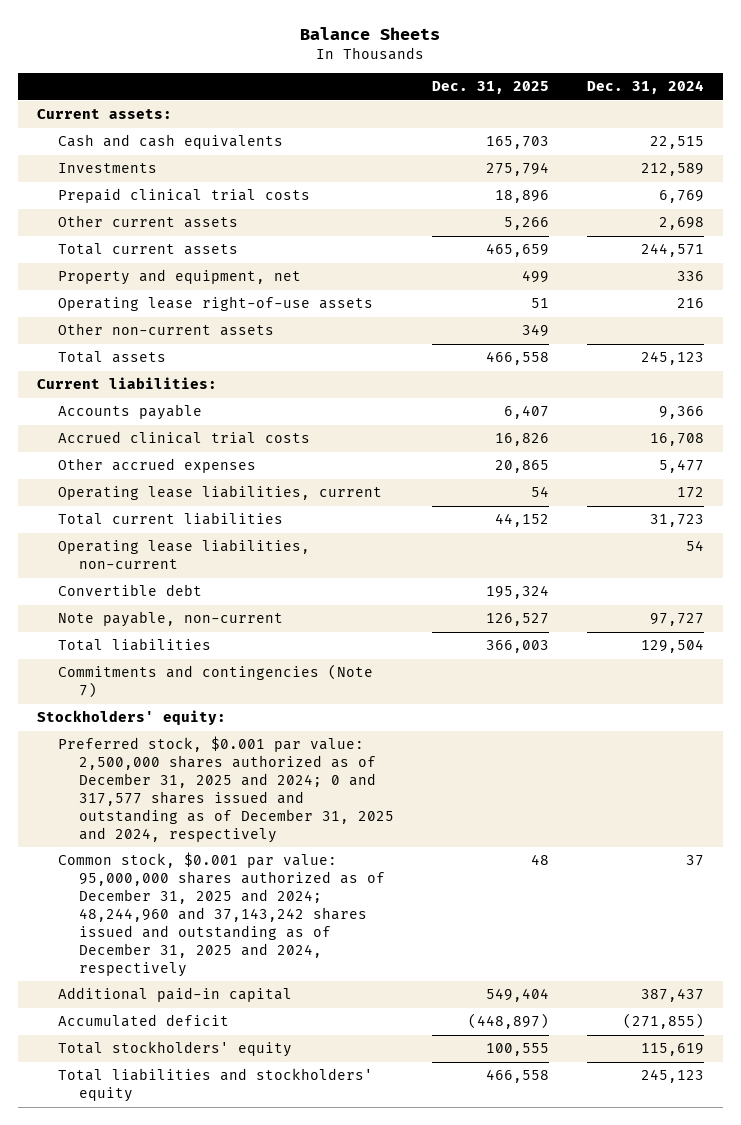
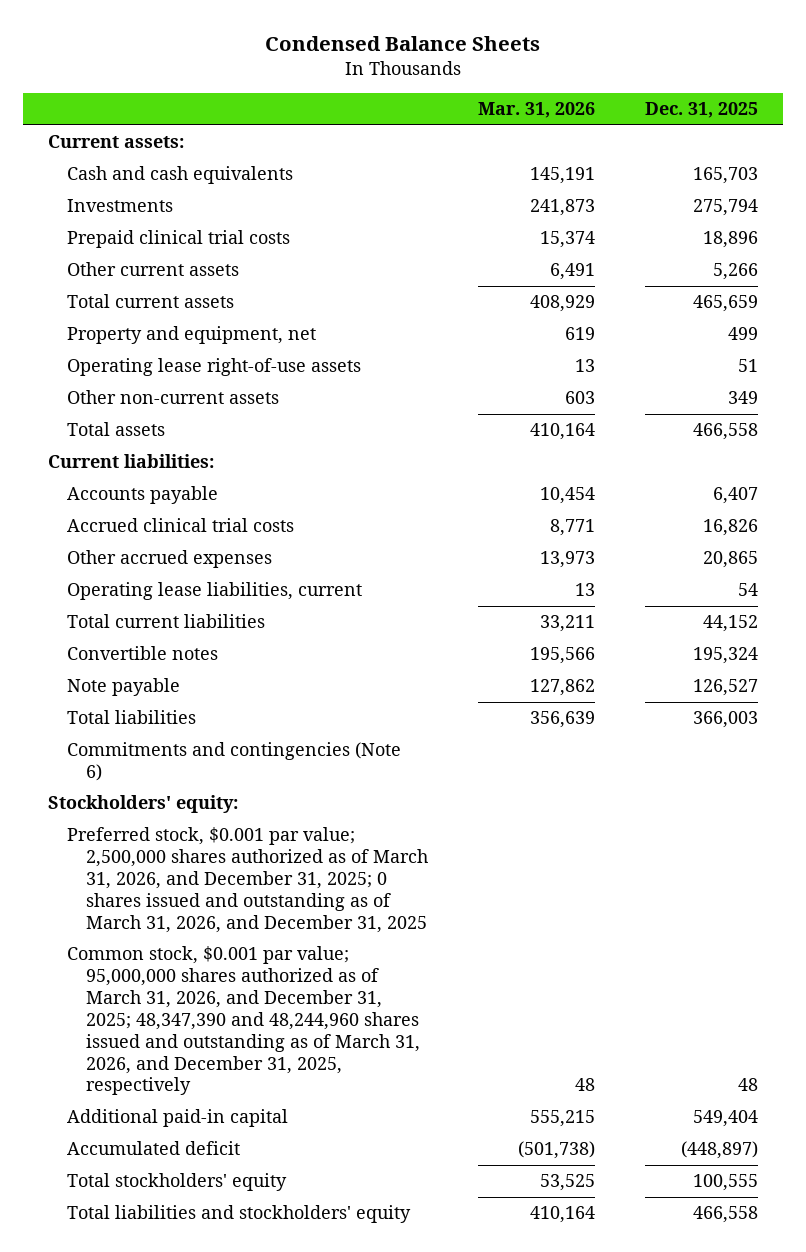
- Balance Sheets
+ Condensed Balance Sheets
- | Dec. 31, 2025 | Dec. 31, 2024
+ | Mar. 31, 2026 | Dec. 31, 2025
- Operating lease liabilities, non-current | | 54
- Convertible debt | 195,324 |
- Note payable, non-current | 126,527 | 97,727
+ Convertible notes | 195,566 | 195,324
+ Note payable | 127,862 | 126,527
- Commitments and contingencies (Note 7)
+ Commitments and contingencies (Note 6)
- Preferred stock, $0.001 par value: 2,500,000 shares authorized as of December 31, 2025 and 2024; 0 and 317,577 shares issued and outstanding as of December 31, 2025 and 2024, respectively
- Common stock, $0.001 par value: 95,000,000 shares authorized as of December 31, 2025 and 2024; 48,244,960 and 37,143,242 shares issued and outstanding as of December 31, 2025 and 2024, respectively | 48 | 37
+ Preferred stock, $0.001 par value; 2,500,000 shares authorized as of March 31, 2026, and December 31, 2025; 0 shares issued and outstanding as of March 31, 2026, and December 31, 2025
+ Common stock, $0.001 par value; 95,000,000 shares authorized as of March 31, 2026, and December 31, 2025; 48,347,390 and 48,244,960 shares issued and outstanding as of March 31, 2026, and December 31, 2025, respectively | 48 | 48

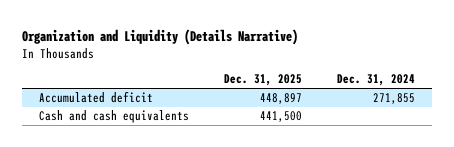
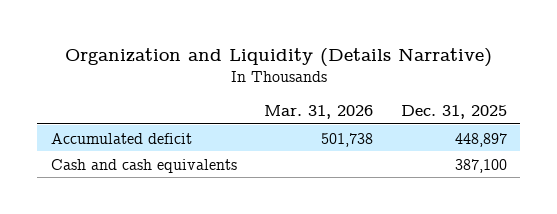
- | Dec. 31, 2025 | Dec. 31, 2024
+ | Mar. 31, 2026 | Dec. 31, 2025
- Cash and cash equivalents | 441,500 |
+ Cash and cash equivalents | | 387,100

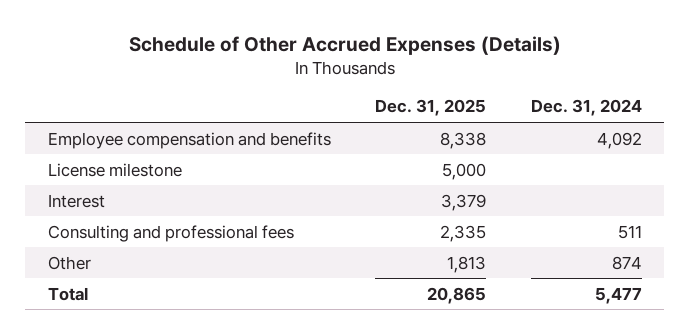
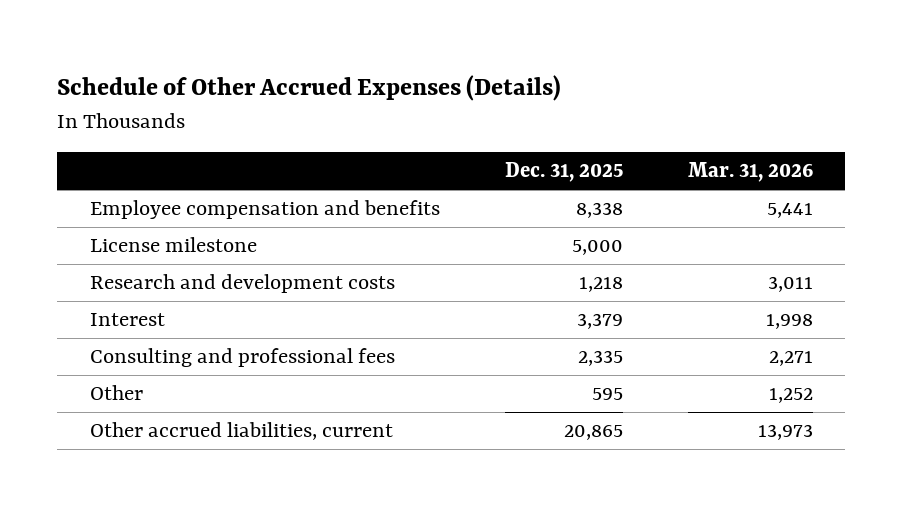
- | Dec. 31, 2025 | Dec. 31, 2024
+ | Dec. 31, 2025 | Mar. 31, 2026
+ Research and development costs | 1,218 | 3,011
- Other | 1,813 | 874
- Total | 20,865 | 5,477
+ Other | 595 | 1,252
+ Other accrued liabilities, current | 20,865 | 13,973

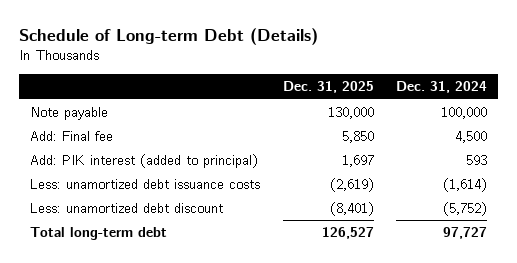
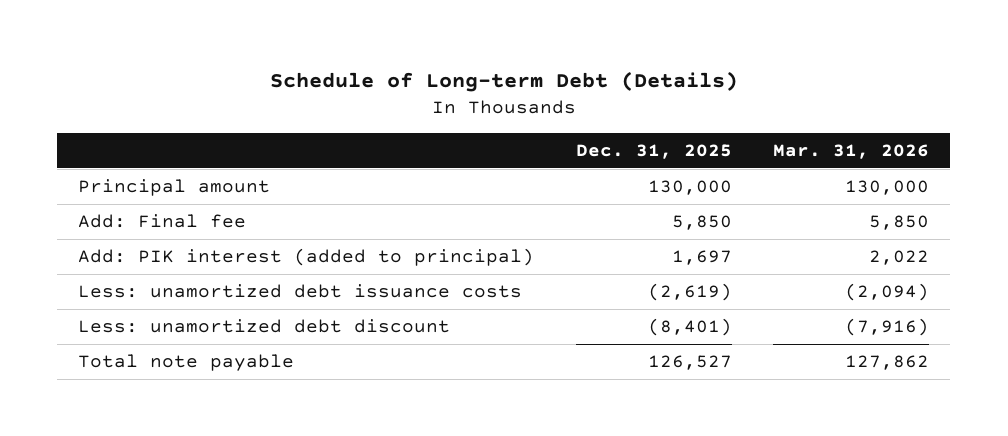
- | Dec. 31, 2025 | Dec. 31, 2024
+ | Dec. 31, 2025 | Mar. 31, 2026
- Note payable | 130,000 | 100,000
+ Principal amount | 130,000 | 130,000
- Total long-term debt | 126,527 | 97,727
+ Total note payable | 126,527 | 127,862

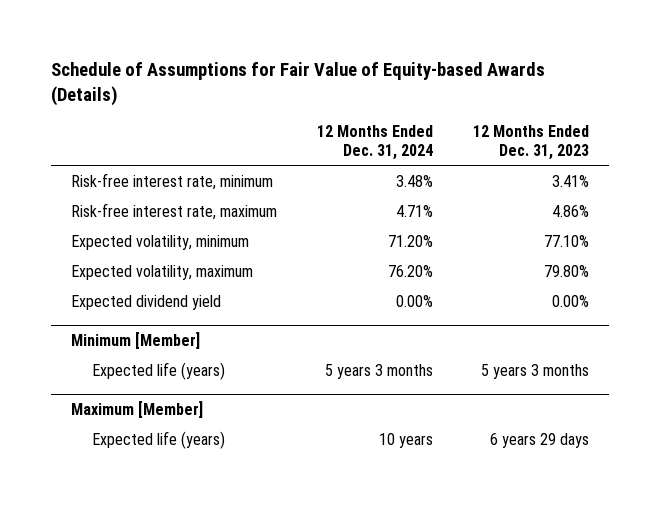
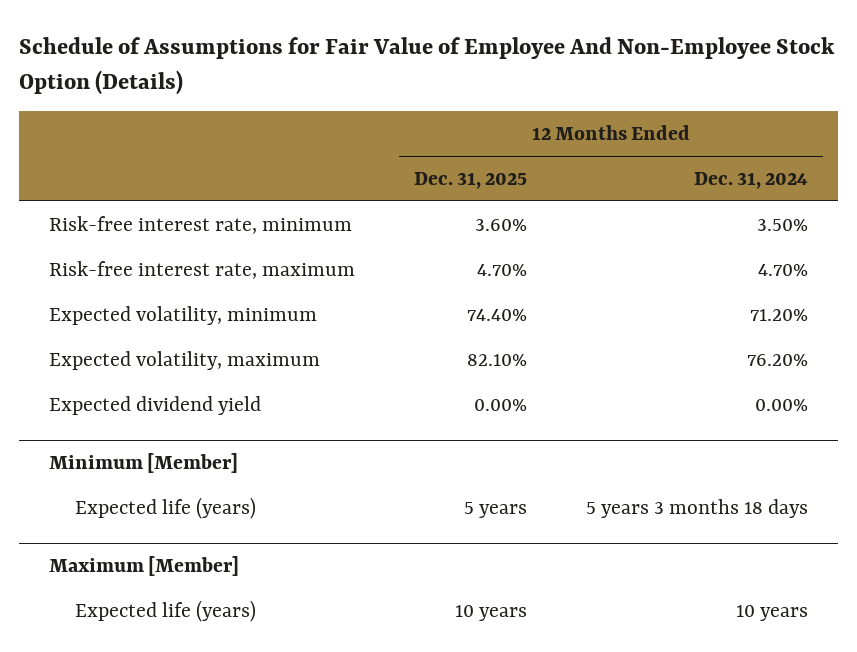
- Schedule of Assumptions for Fair Value of Equity-based Awards (Details)
+ Schedule of Assumptions for Fair Value of Employee And Non-Employee Stock Option (Details)
- | 12 Months Ended Dec. 31, 2024 | 12 Months Ended Dec. 31, 2023
+ | 12 Months Ended Dec. 31, 2025 | 12 Months Ended Dec. 31, 2024
- Risk-free interest rate, minimum | 3.48% | 3.41%
- Risk-free interest rate, maximum | 4.71% | 4.86%
+ Risk-free interest rate, minimum | 3.60% | 3.50%
+ Risk-free interest rate, maximum | 4.70% | 4.70%
@ Minimum [Member]
- Expected life (years) | 5 years 3 months | 5 years 3 months
+ Expected life (years) | 5 years | 5 years 3 months 18 days

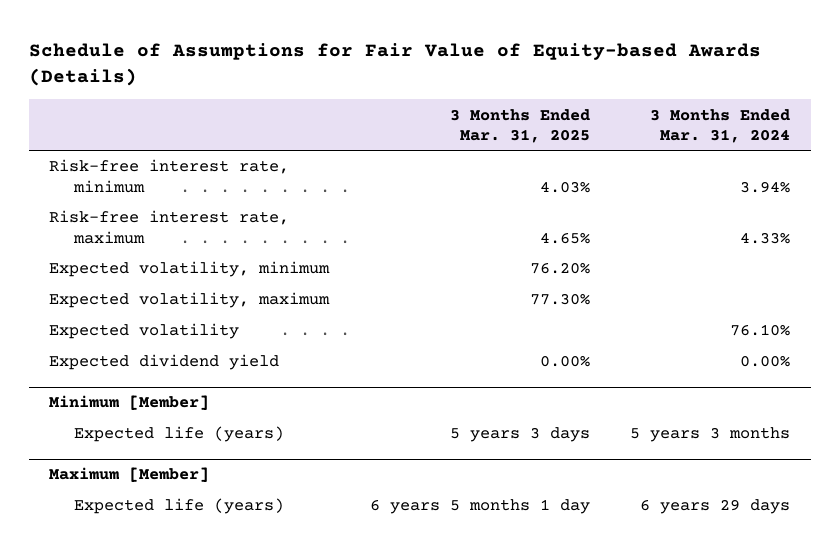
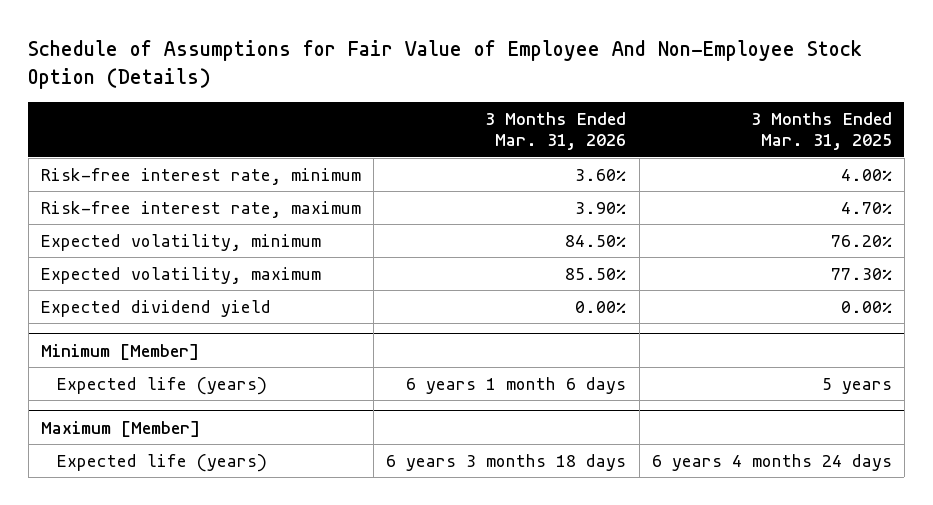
- Schedule of Assumptions for Fair Value of Equity-based Awards (Details)
+ Schedule of Assumptions for Fair Value of Employee And Non-Employee Stock Option (Details)
- | 3 Months Ended Mar. 31, 2025 | 3 Months Ended Mar. 31, 2024
+ | 3 Months Ended Mar. 31, 2026 | 3 Months Ended Mar. 31, 2025
- Risk-free interest rate, minimum | 4.03% | 3.94%
- Risk-free interest rate, maximum | 4.65% | 4.33%
+ Risk-free interest rate, minimum | 3.60% | 4.00%
+ Risk-free interest rate, maximum | 3.90% | 4.70%
- Expected volatility | | 76.10%
@ Minimum [Member]
- Expected life (years) | 5 years 3 days | 5 years 3 months
+ Expected life (years) | 6 years 1 month 6 days | 5 years
@ Maximum [Member]
- Expected life (years) | 6 years 5 months 1 day | 6 years 29 days
+ Expected life (years) | 6 years 3 months 18 days | 6 years 4 months 24 days

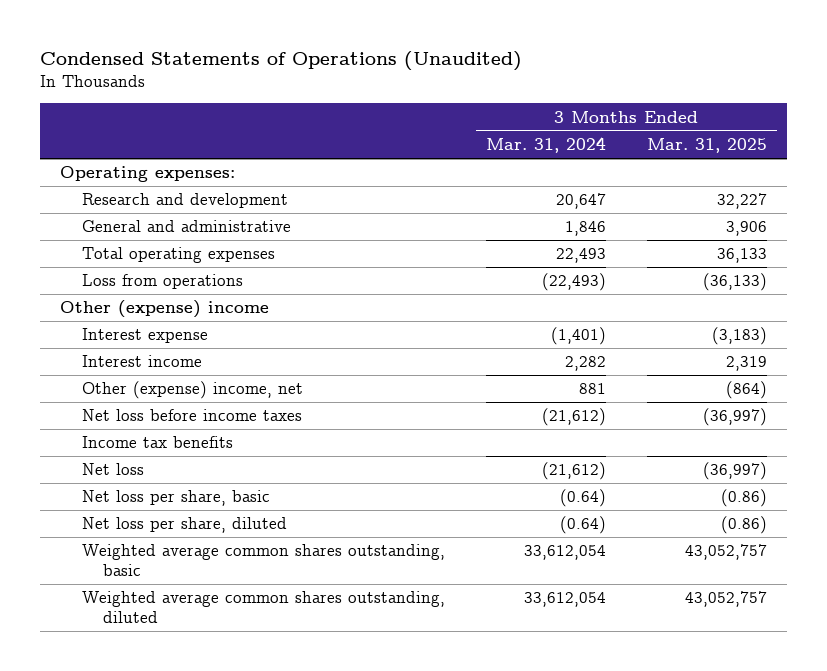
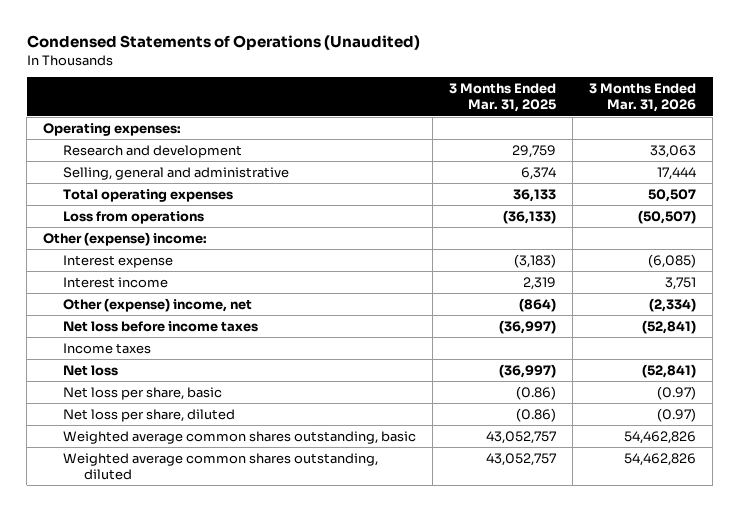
- | 3 Months Ended Mar. 31, 2024 | 3 Months Ended Mar. 31, 2025
+ | 3 Months Ended Mar. 31, 2025 | 3 Months Ended Mar. 31, 2026
- Research and development | 20,647 | 32,227
- General and administrative | 1,846 | 3,906
+ Research and development | 29,759 | 33,063
+ Selling, general and administrative | 6,374 | 17,444
- Other (expense) income
+ Other (expense) income:
- Income tax benefits
+ Income taxes

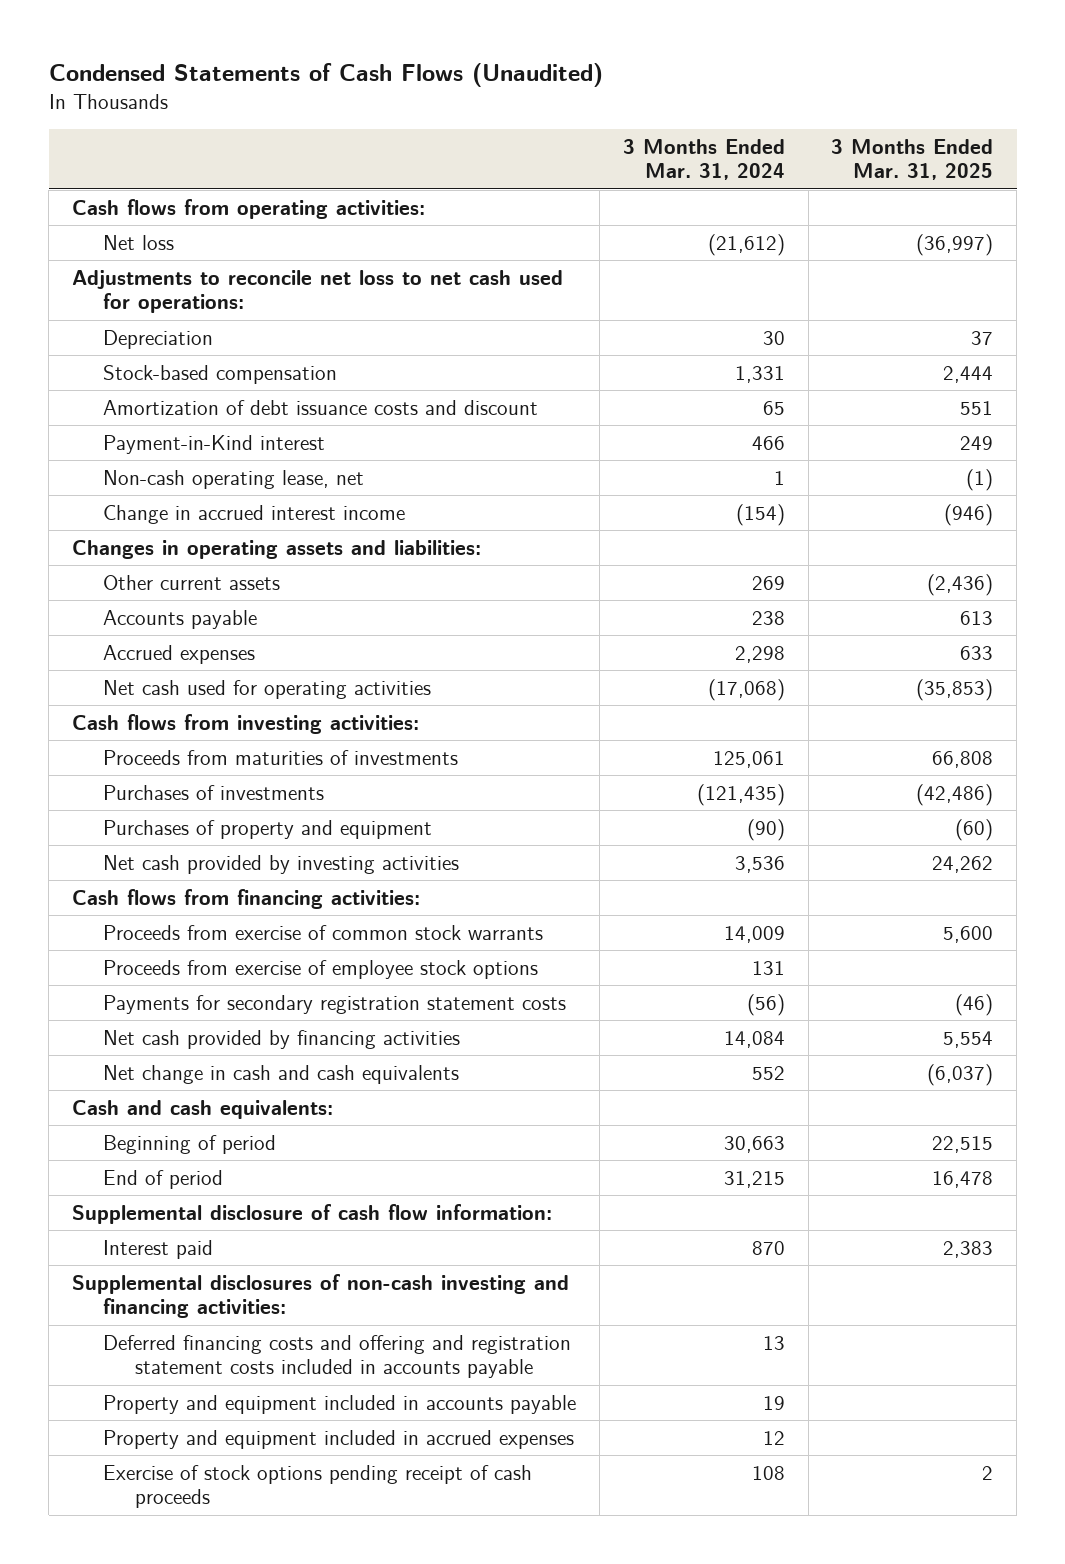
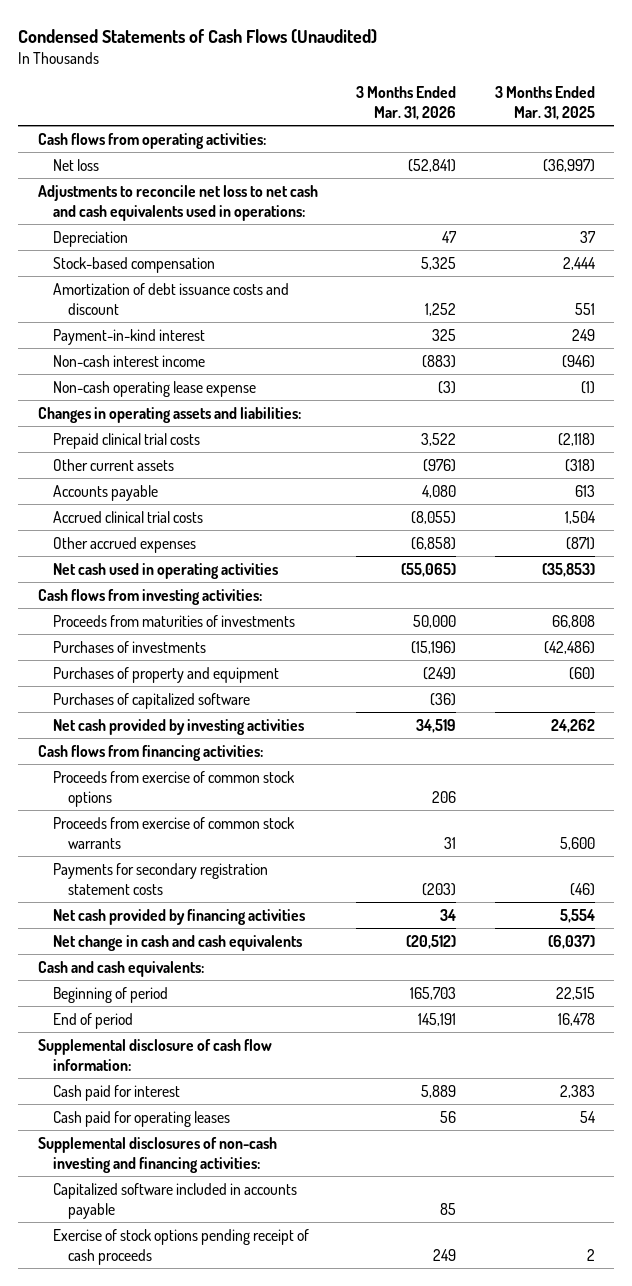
- | 3 Months Ended Mar. 31, 2024 | 3 Months Ended Mar. 31, 2025
+ | 3 Months Ended Mar. 31, 2026 | 3 Months Ended Mar. 31, 2025
- Adjustments to reconcile net loss to net cash used for operations:
+ Adjustments to reconcile net loss to net cash and cash equivalents used in operations:
- Payment-in-Kind interest | 466 | 249
- Non-cash operating lease, net | 1 | (1)
- Change in accrued interest income | (154) | (946)
+ Payment-in-kind interest | 325 | 249
+ Non-cash interest income | (883) | (946)
+ Non-cash operating lease expense | (3) | (1)
- Other current assets | 269 | (2,436)
+ Prepaid clinical trial costs | 3,522 | (2,118)
+ Other current assets | (976) | (318)
- Accrued expenses | 2,298 | 633
- Net cash used for operating activities | (17,068) | (35,853)
+ Accrued clinical trial costs | (8,055) | 1,504
+ Other accrued expenses | (6,858) | (871)
+ Net cash used in operating activities | (55,065) | (35,853)
+ Purchases of capitalized software | (36) |
+ Proceeds from exercise of common stock options | 206 |
- Proceeds from exercise of employee stock options | 131 |
- Interest paid | 870 | 2,383
+ Cash paid for interest | 5,889 | 2,383
+ Cash paid for operating leases | 56 | 54
- Deferred financing costs and offering and registration statement costs included in accounts payable | 13 |
- Property and equipment included in accounts payable | 19 |
- Property and equipment included in accrued expenses | 12 |
+ Capitalized software included in accounts payable | 85 |

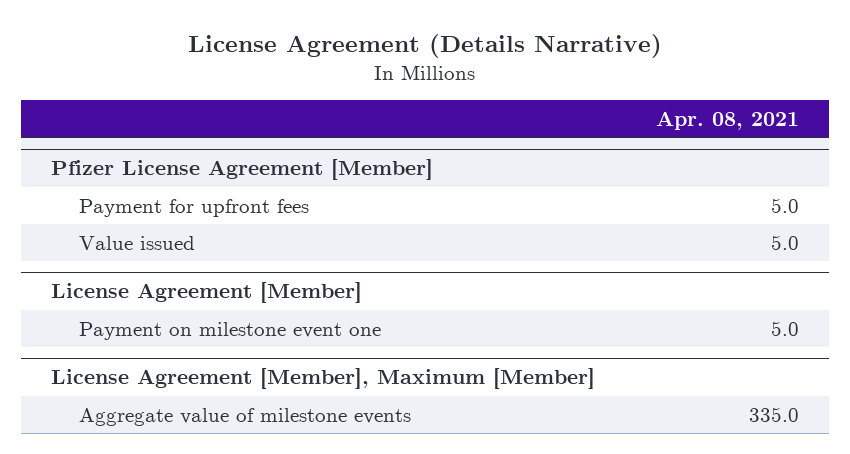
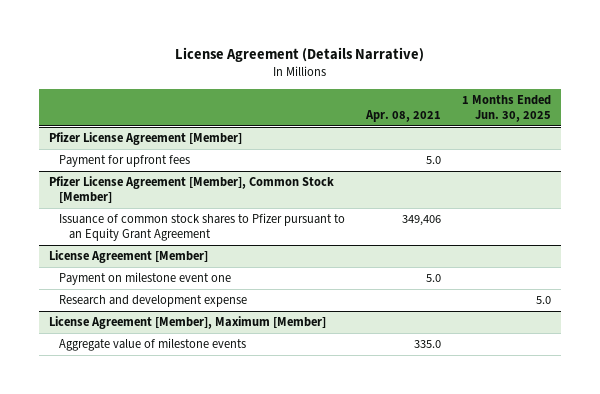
- | Apr. 08, 2021
+ | Apr. 08, 2021 | 1 Months Ended Jun. 30, 2025
@ Pfizer License Agreement [Member]
- Value issued | 5.0
+ Pfizer License Agreement [Member], Common Stock [Member]
+ Issuance of common stock shares to Pfizer pursuant to an Equity Grant Agreement | 349,406 |
@ License Agreement [Member]
+ Research and development expense | | 5.0

